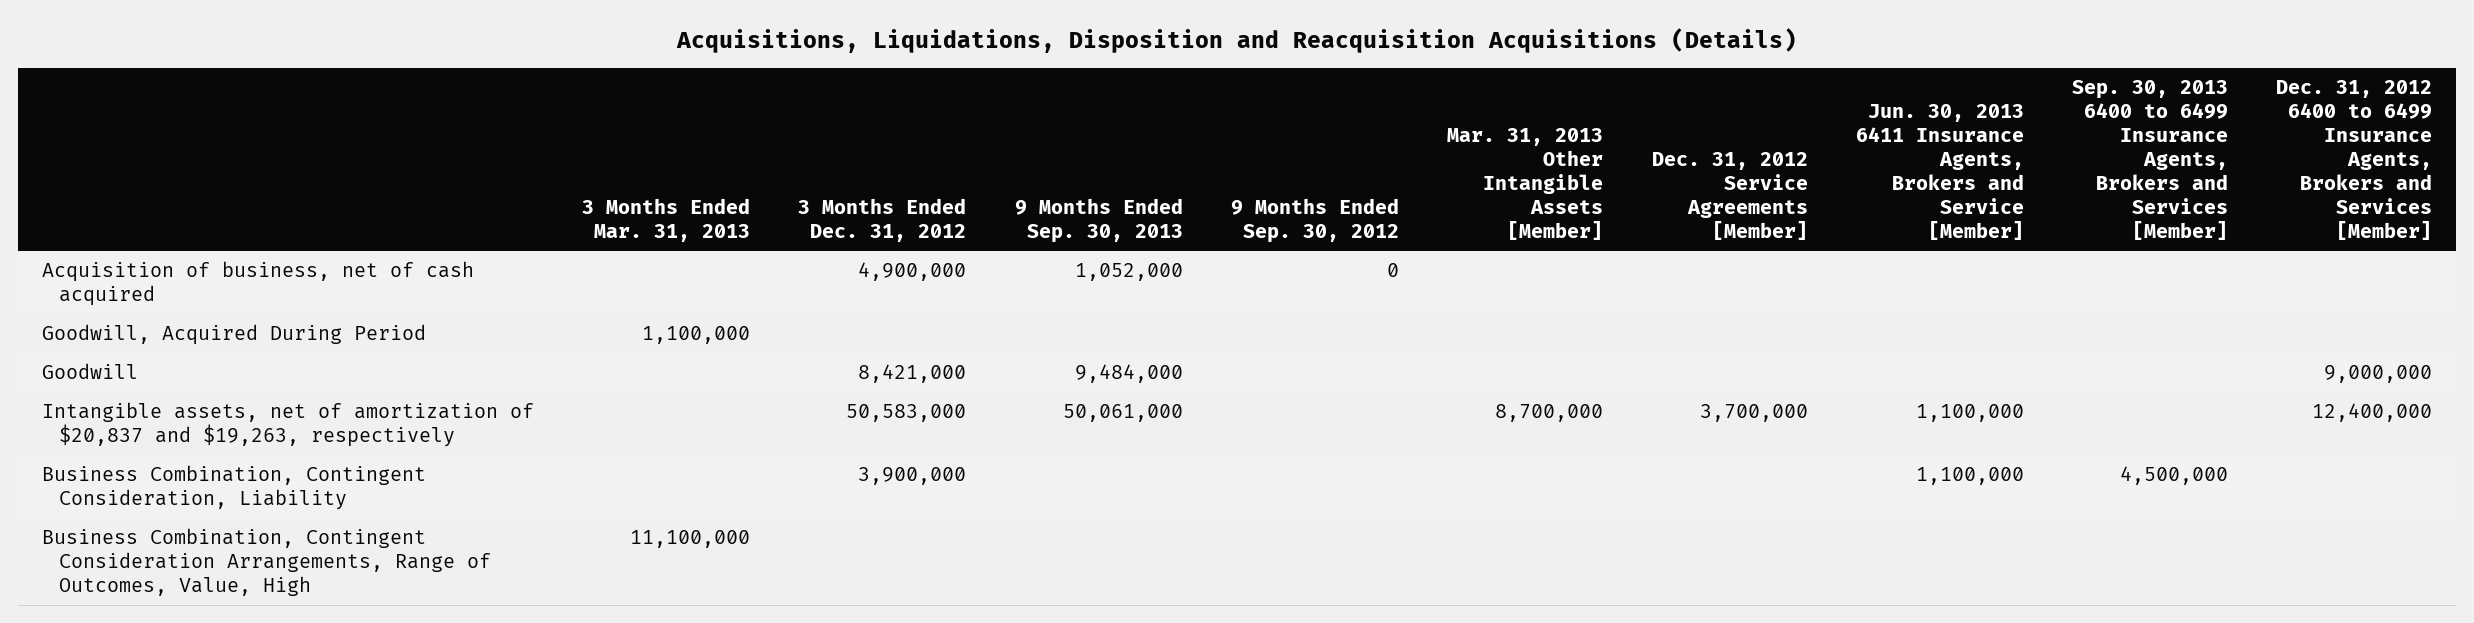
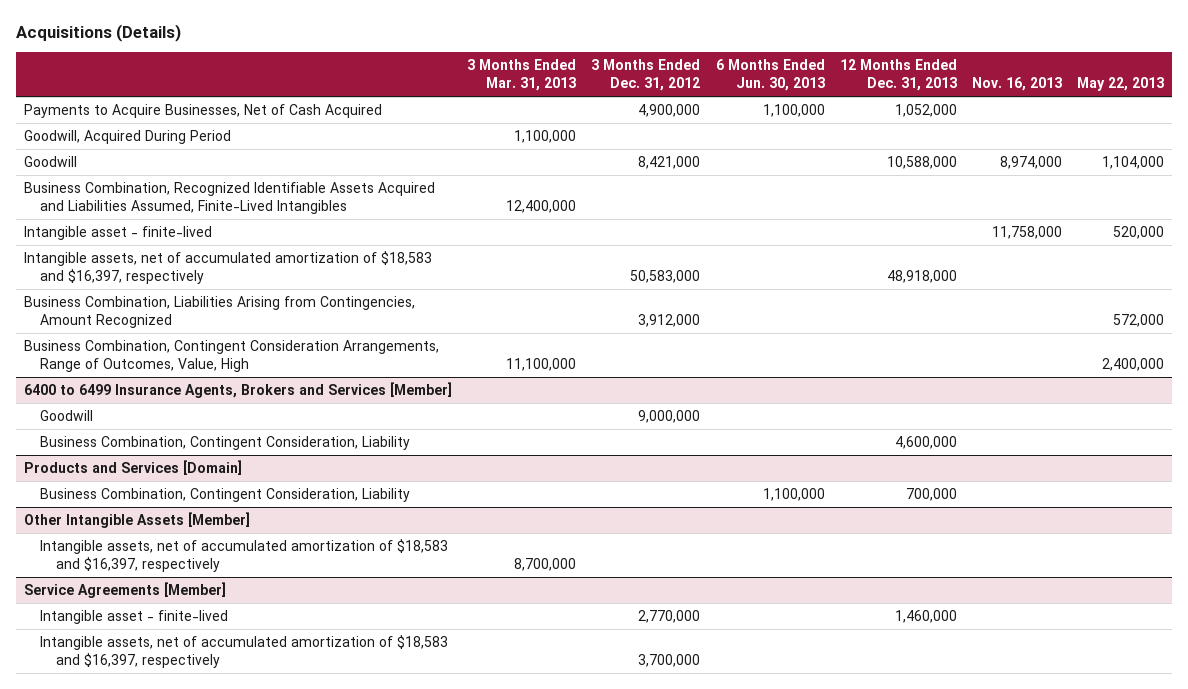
- Acquisitions, Liquidations, Disposition and Reacquisition Acquisitions (Details)
+ Acquisitions (Details)
- | 3 Months Ended Mar. 31, 2013 | 3 Months Ended Dec. 31, 2012 | 9 Months Ended Sep. 30, 2013 | 9 Months Ended Sep. 30, 2012 | Mar. 31, 2013 Other Intangible Assets [Member] | Dec. 31, 2012 Service Agreements [Member] | Jun. 30, 2013 6411 Insurance Agents, Brokers and Service [Member] | Sep. 30, 2013 6400 to 6499 Insurance Agents, Brokers and Services [Member] | Dec. 31, 2012 6400 to 6499 Insurance Agents, Brokers and Services [Member]
+ | 3 Months Ended Mar. 31, 2013 | 3 Months Ended Dec. 31, 2012 | 6 Months Ended Jun. 30, 2013 | 12 Months Ended Dec. 31, 2013 | Nov. 16, 2013 | May 22, 2013
- Acquisition of business, net of cash acquired | | 4,900,000 | 1,052,000 | 0 | | | | |
+ Payments to Acquire Businesses, Net of Cash Acquired | | 4,900,000 | 1,100,000 | 1,052,000 | |
- Intangible assets, net of amortization of $20,837 and $19,263, respectively | | 50,583,000 | 50,061,000 | | 8,700,000 | 3,700,000 | 1,100,000 | | 12,400,000
- Business Combination, Contingent Consideration, Liability | | 3,900,000 | | | | | 1,100,000 | 4,500,000 |
+ Business Combination, Recognized Identifiable Assets Acquired and Liabilities Assumed, Finite-Lived Intangibles | 12,400,000 | | | | |
+ Intangible asset - finite-lived | | | | | 11,758,000 | 520,000
+ Intangible assets, net of accumulated amortization of $18,583 and $16,397, respectively | | 50,583,000 | | 48,918,000 | |
+ Business Combination, Liabilities Arising from Contingencies, Amount Recognized | | 3,912,000 | | | | 572,000
+ 6400 to 6499 Insurance Agents, Brokers and Services [Member]
+ Goodwill | | 9,000,000 | | | |
+ Business Combination, Contingent Consideration, Liability | | | | 4,600,000 | |
+ Products and Services [Domain]
+ Business Combination, Contingent Consideration, Liability | | | 1,100,000 | 700,000 | |
+ Other Intangible Assets [Member]
+ Intangible assets, net of accumulated amortization of $18,583 and $16,397, respectively | 8,700,000 | | | | |
+ Service Agreements [Member]
+ Intangible asset - finite-lived | | 2,770,000 | | 1,460,000 | |
+ Intangible assets, net of accumulated amortization of $18,583 and $16,397, respectively | | 3,700,000 | | | |

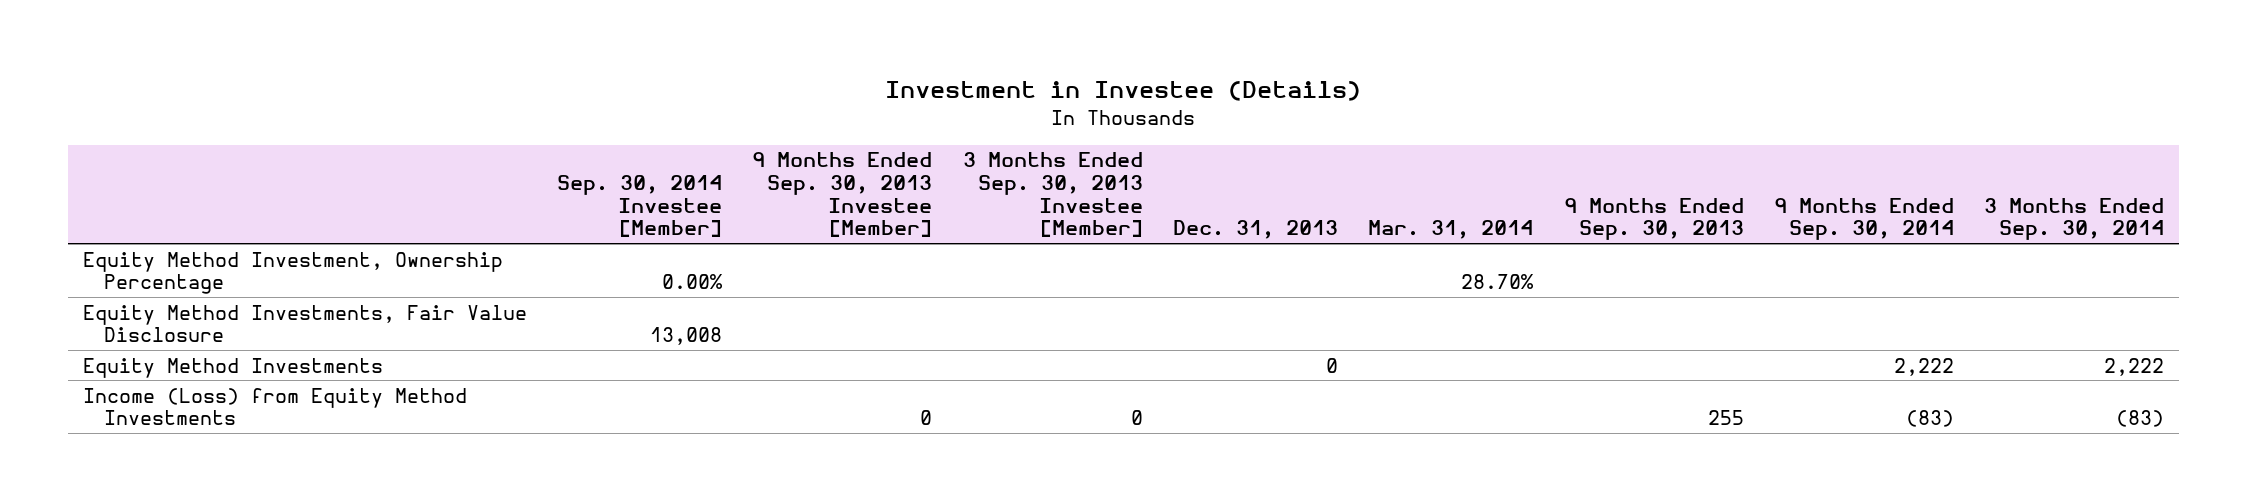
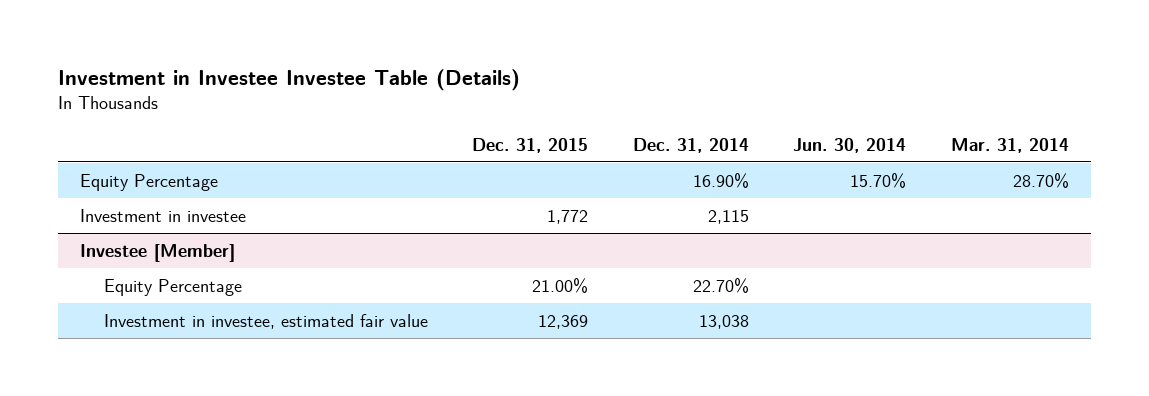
- Investment in Investee (Details)
+ Investment in Investee Investee Table (Details)
- | Sep. 30, 2014 Investee [Member] | 9 Months Ended Sep. 30, 2013 Investee [Member] | 3 Months Ended Sep. 30, 2013 Investee [Member] | Dec. 31, 2013 | Mar. 31, 2014 | 9 Months Ended Sep. 30, 2013 | 9 Months Ended Sep. 30, 2014 | 3 Months Ended Sep. 30, 2014
+ | Dec. 31, 2015 | Dec. 31, 2014 | Jun. 30, 2014 | Mar. 31, 2014
- Equity Method Investment, Ownership Percentage | 0.00% | | | | 28.70% | | |
- Equity Method Investments, Fair Value Disclosure | 13,008 | | | | | | |
- Equity Method Investments | | | | 0 | | | 2,222 | 2,222
- Income (Loss) from Equity Method Investments | | 0 | 0 | | | 255 | (83) | (83)
+ Equity Percentage | | 16.90% | 15.70% | 28.70%
+ Investment in investee | 1,772 | 2,115 | |
+ Investee [Member]
+ Equity Percentage | 21.00% | 22.70% | |
+ Investment in investee, estimated fair value | 12,369 | 13,038 | |

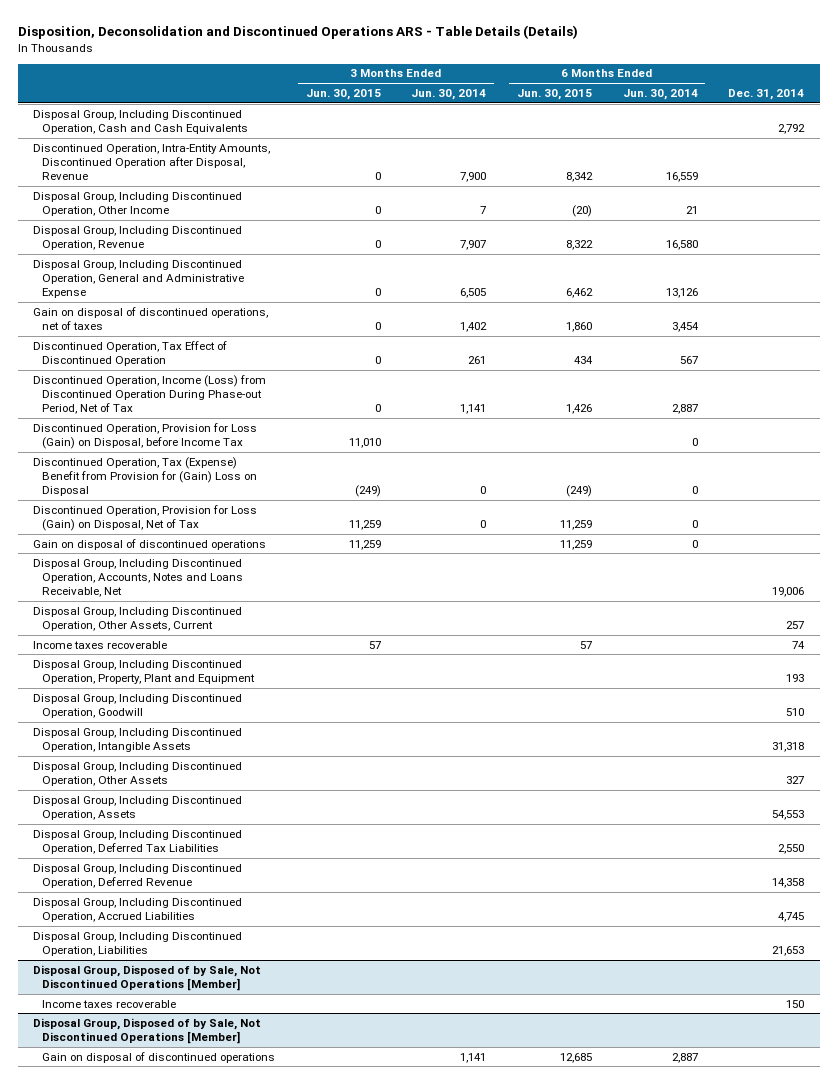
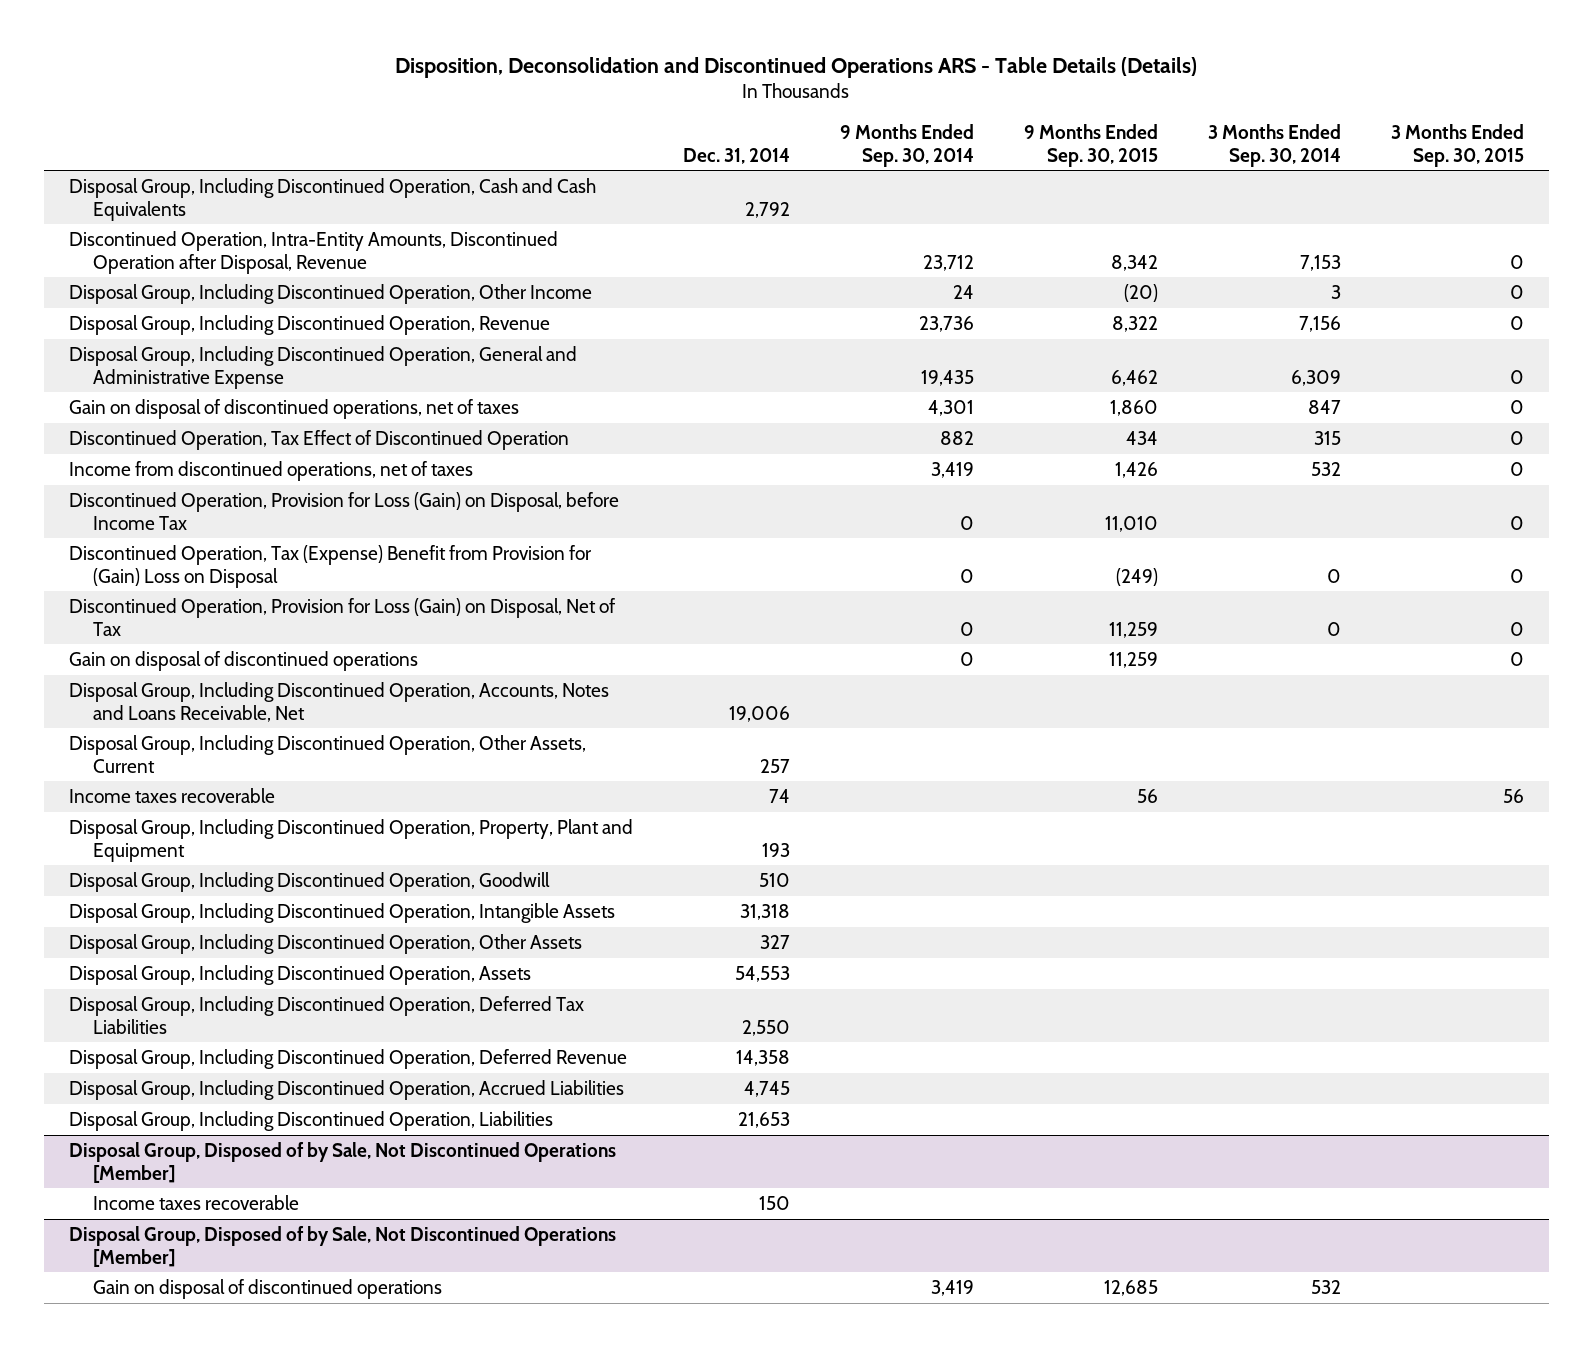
- | 3 Months Ended Jun. 30, 2015 | 3 Months Ended Jun. 30, 2014 | 6 Months Ended Jun. 30, 2015 | 6 Months Ended Jun. 30, 2014 | Dec. 31, 2014
+ | Dec. 31, 2014 | 9 Months Ended Sep. 30, 2014 | 9 Months Ended Sep. 30, 2015 | 3 Months Ended Sep. 30, 2014 | 3 Months Ended Sep. 30, 2015
- Discontinued Operation, Income (Loss) from Discontinued Operation During Phase-out Period, Net of Tax | 0 | 1,141 | 1,426 | 2,887 |
+ Income from discontinued operations, net of taxes | | 3,419 | 1,426 | 532 | 0

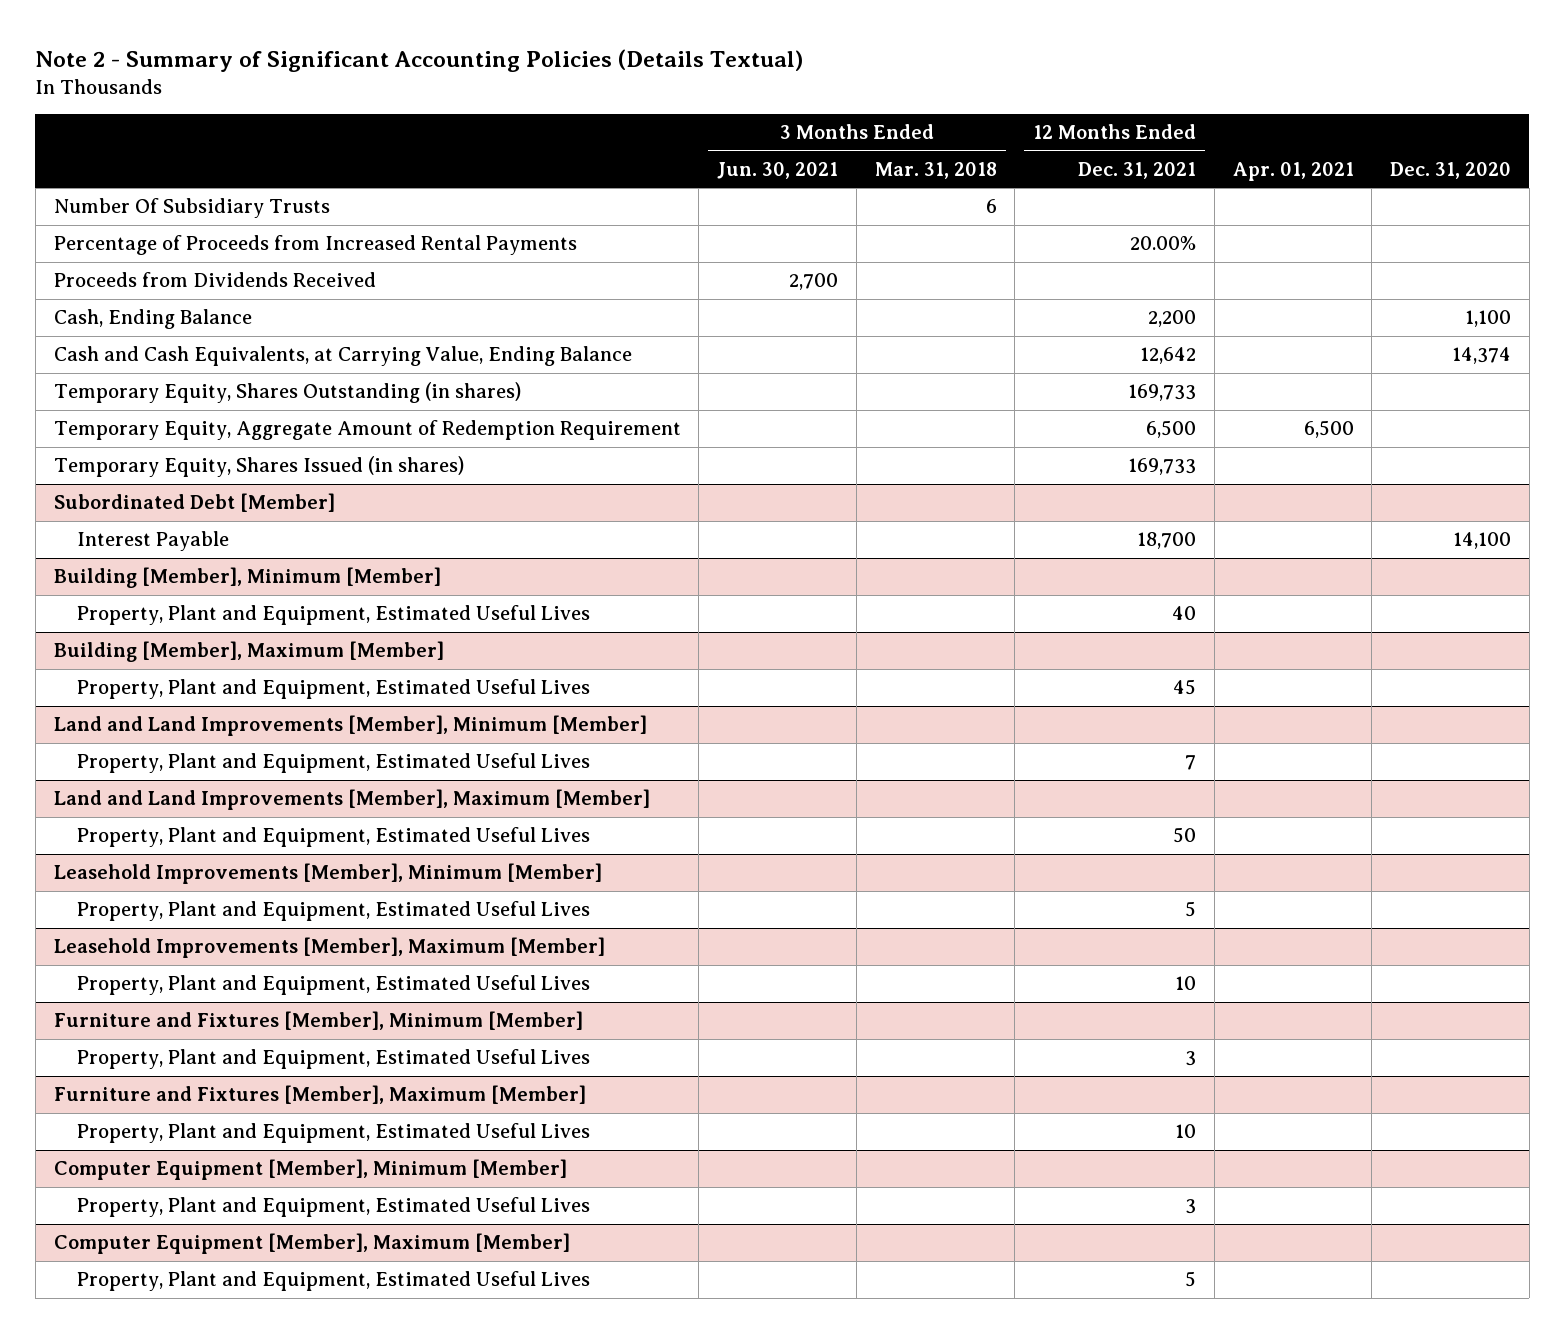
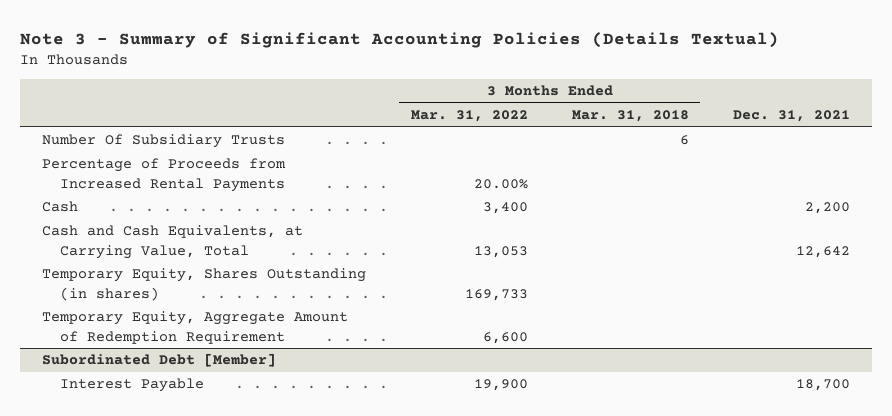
- Note 2 - Summary of Significant Accounting Policies (Details Textual)
+ Note 3 - Summary of Significant Accounting Policies (Details Textual)
- | 3 Months Ended Jun. 30, 2021 | 3 Months Ended Mar. 31, 2018 | 12 Months Ended Dec. 31, 2021 | Apr. 01, 2021 | Dec. 31, 2020
+ | 3 Months Ended Mar. 31, 2022 | 3 Months Ended Mar. 31, 2018 | Dec. 31, 2021
- Proceeds from Dividends Received | 2,700 | | | |
- Cash, Ending Balance | | | 2,200 | | 1,100
- Cash and Cash Equivalents, at Carrying Value, Ending Balance | | | 12,642 | | 14,374
+ Cash | 3,400 | | 2,200
+ Cash and Cash Equivalents, at Carrying Value, Total | 13,053 | | 12,642
- Temporary Equity, Shares Issued (in shares) | | | 169,733 | |
- Building [Member], Minimum [Member]
- Property, Plant and Equipment, Estimated Useful Lives | | | 40 | |
- Building [Member], Maximum [Member]
- Property, Plant and Equipment, Estimated Useful Lives | | | 45 | |
- Land and Land Improvements [Member], Minimum [Member]
- Property, Plant and Equipment, Estimated Useful Lives | | | 7 | |
- Land and Land Improvements [Member], Maximum [Member]
- Property, Plant and Equipment, Estimated Useful Lives | | | 50 | |
- Leasehold Improvements [Member], Minimum [Member]
- Property, Plant and Equipment, Estimated Useful Lives | | | 5 | |
- Leasehold Improvements [Member], Maximum [Member]
- Property, Plant and Equipment, Estimated Useful Lives | | | 10 | |
- Furniture and Fixtures [Member], Minimum [Member]
- Property, Plant and Equipment, Estimated Useful Lives | | | 3 | |
- Furniture and Fixtures [Member], Maximum [Member]
- Property, Plant and Equipment, Estimated Useful Lives | | | 10 | |
- Computer Equipment [Member], Minimum [Member]
- Property, Plant and Equipment, Estimated Useful Lives | | | 3 | |
- Computer Equipment [Member], Maximum [Member]
- Property, Plant and Equipment, Estimated Useful Lives | | | 5 | |

